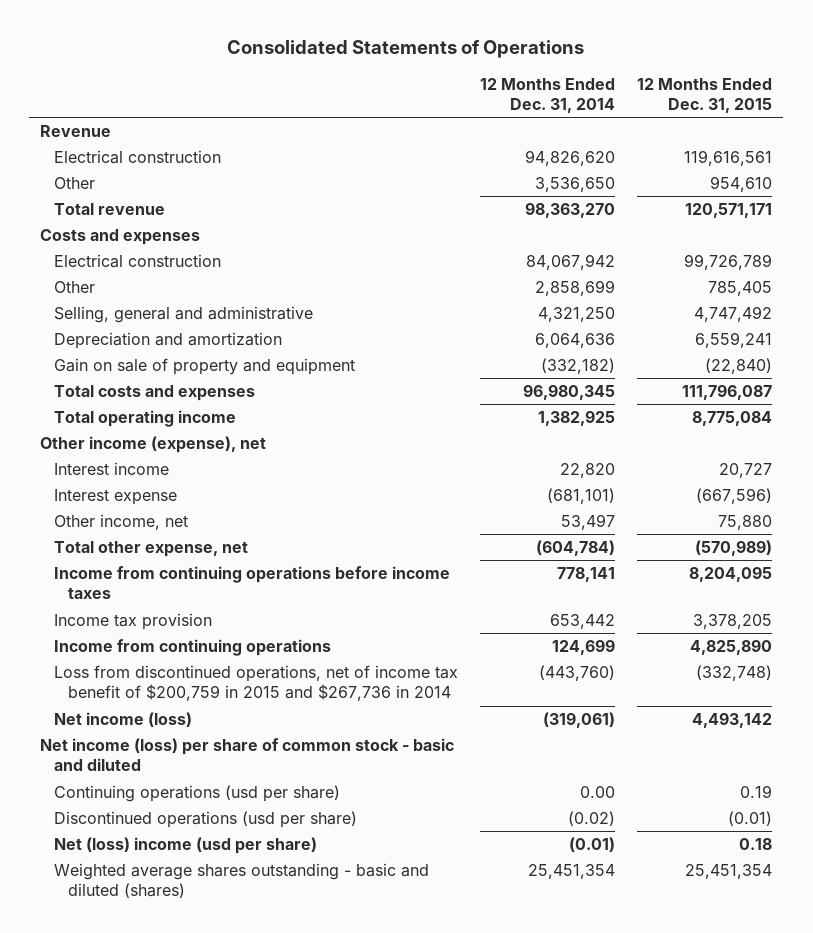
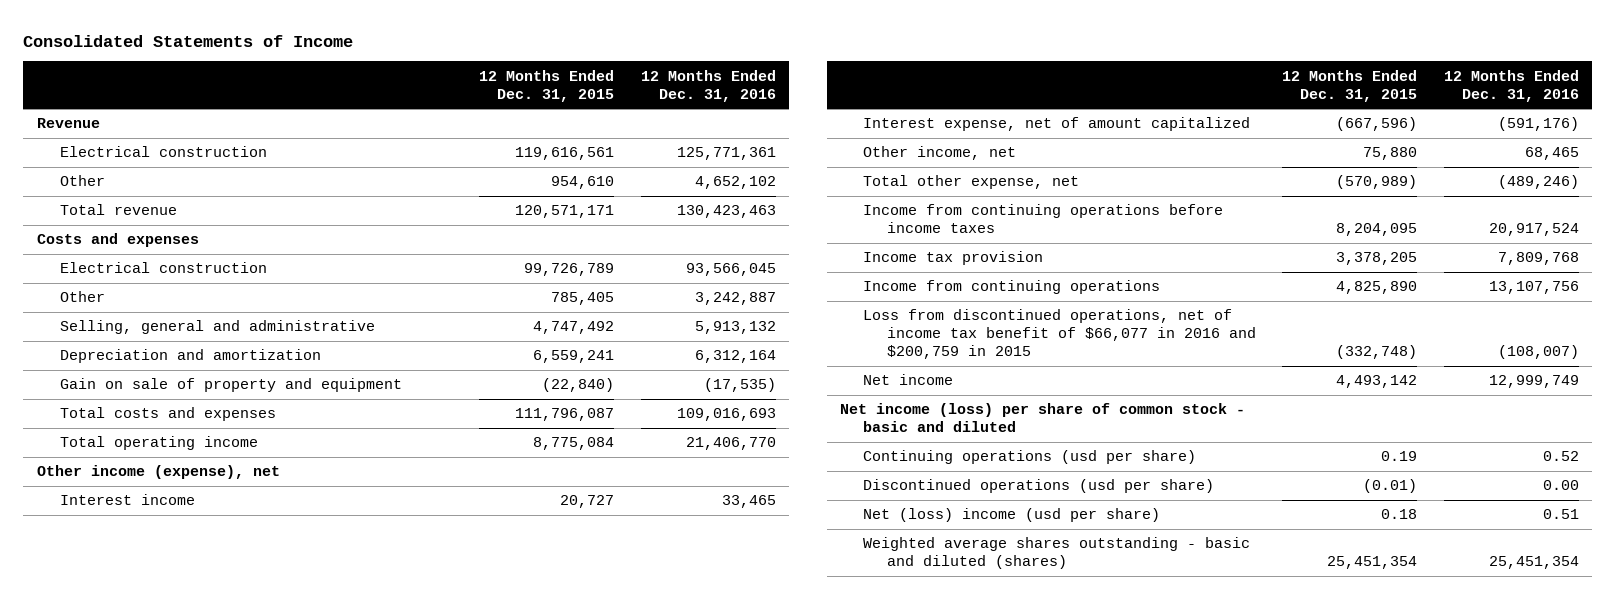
- Consolidated Statements of Operations
+ Consolidated Statements of Income
- | 12 Months Ended Dec. 31, 2014 | 12 Months Ended Dec. 31, 2015
+ | 12 Months Ended Dec. 31, 2015 | 12 Months Ended Dec. 31, 2016
- Interest expense | (681,101) | (667,596)
+ Interest expense, net of amount capitalized | (667,596) | (591,176)
- Loss from discontinued operations, net of income tax benefit of $200,759 in 2015 and $267,736 in 2014 | (443,760) | (332,748)
- Net income (loss) | (319,061) | 4,493,142
+ Loss from discontinued operations, net of income tax benefit of $66,077 in 2016 and $200,759 in 2015 | (332,748) | (108,007)
+ Net income | 4,493,142 | 12,999,749

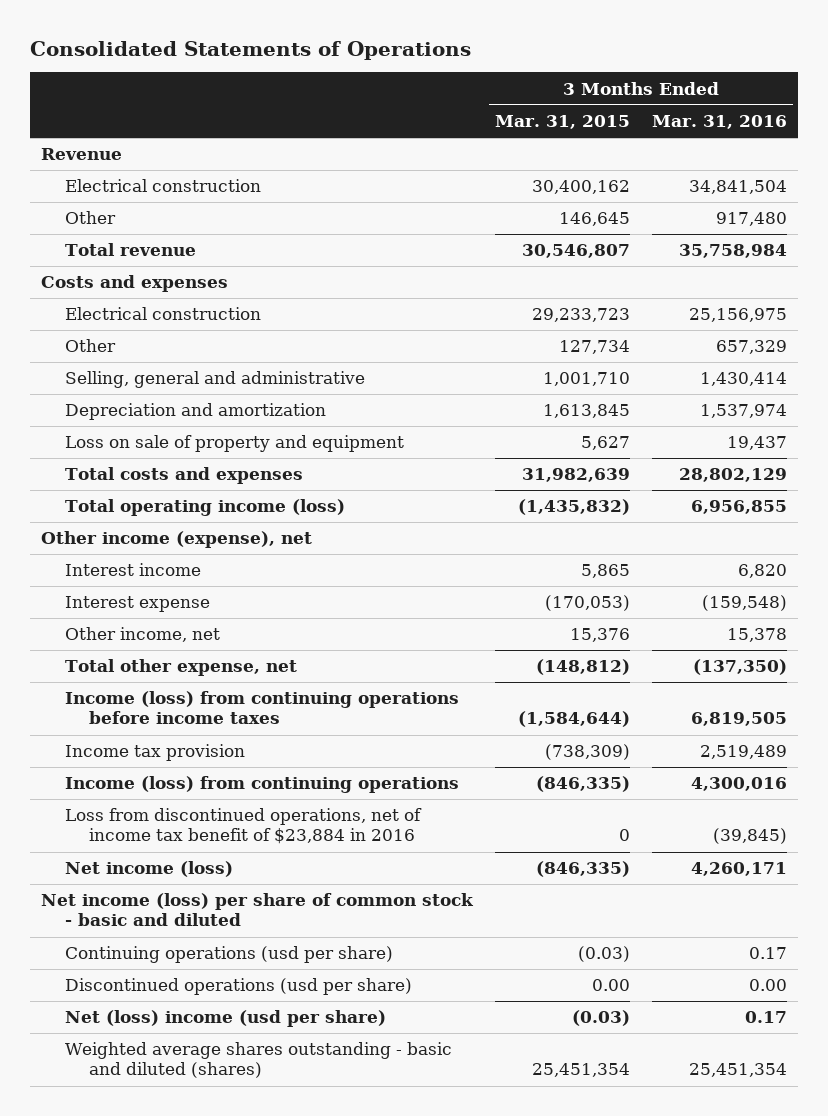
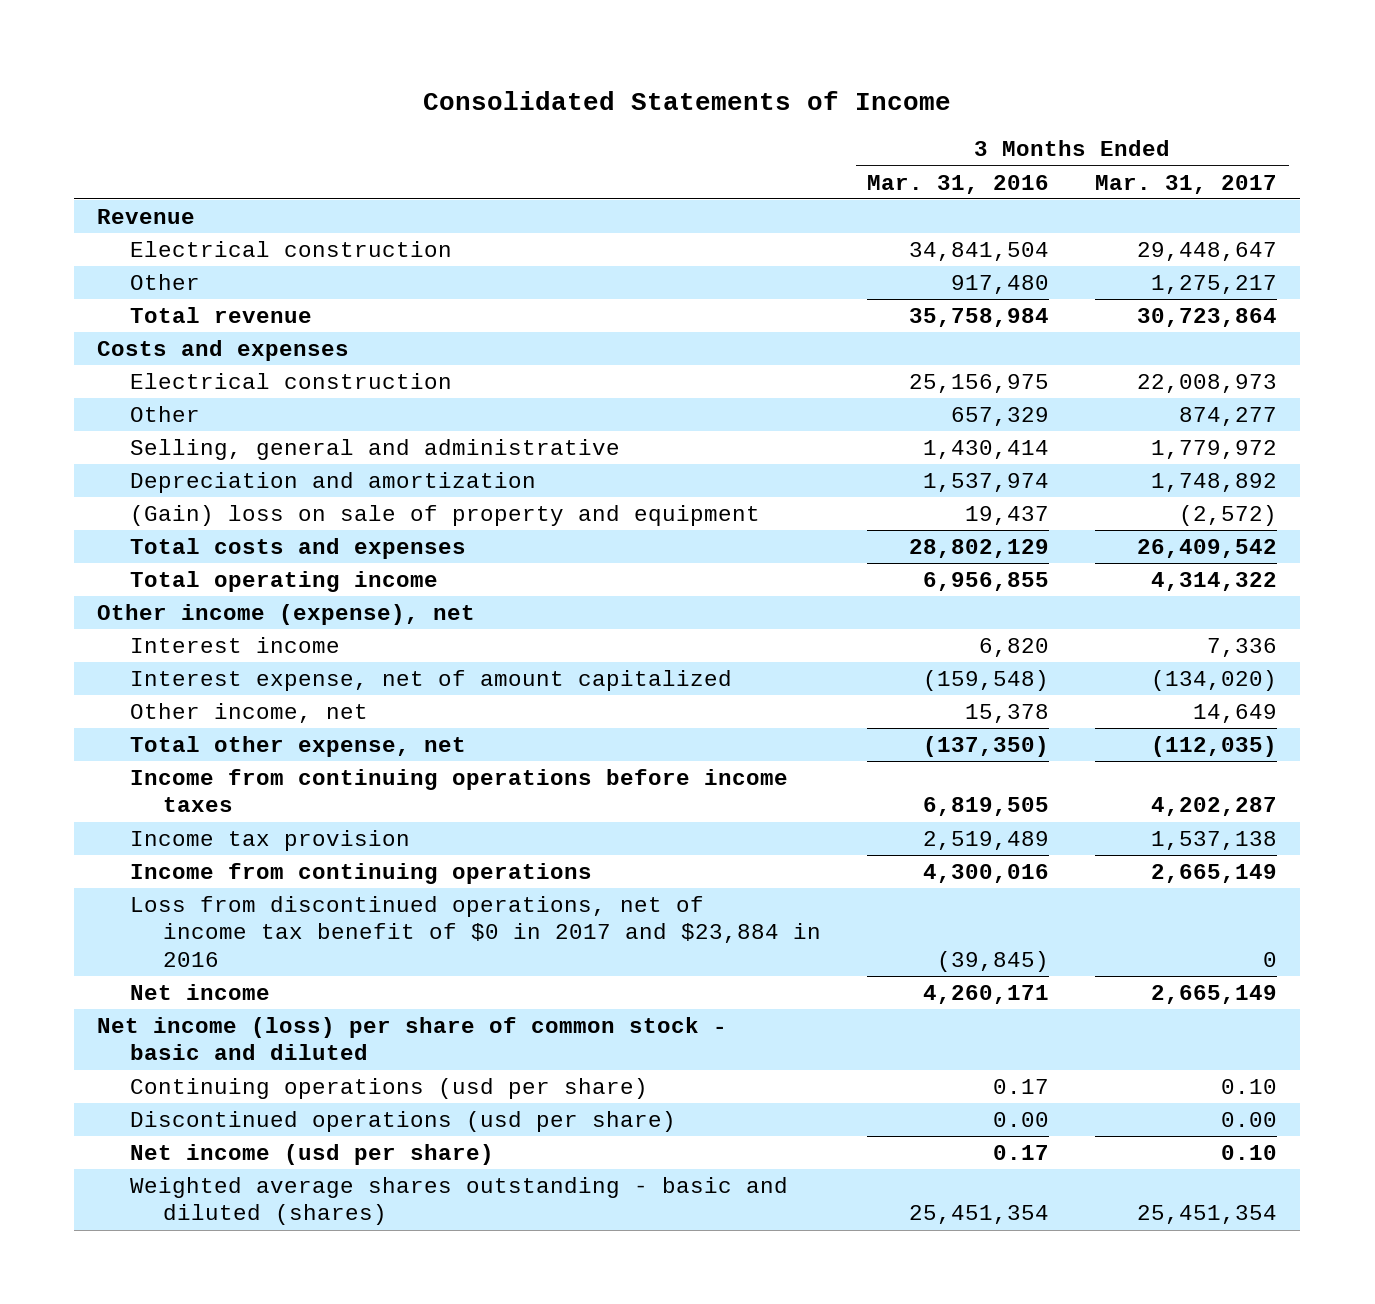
- Consolidated Statements of Operations
+ Consolidated Statements of Income
- | 3 Months Ended Mar. 31, 2015 | 3 Months Ended Mar. 31, 2016
+ | 3 Months Ended Mar. 31, 2016 | 3 Months Ended Mar. 31, 2017
- Loss on sale of property and equipment | 5,627 | 19,437
+ (Gain) loss on sale of property and equipment | 19,437 | (2,572)
- Total operating income (loss) | (1,435,832) | 6,956,855
+ Total operating income | 6,956,855 | 4,314,322
- Interest expense | (170,053) | (159,548)
+ Interest expense, net of amount capitalized | (159,548) | (134,020)
- Income (loss) from continuing operations before income taxes | (1,584,644) | 6,819,505
+ Income from continuing operations before income taxes | 6,819,505 | 4,202,287
- Income (loss) from continuing operations | (846,335) | 4,300,016
- Loss from discontinued operations, net of income tax benefit of $23,884 in 2016 | 0 | (39,845)
- Net income (loss) | (846,335) | 4,260,171
+ Income from continuing operations | 4,300,016 | 2,665,149
+ Loss from discontinued operations, net of income tax benefit of $0 in 2017 and $23,884 in 2016 | (39,845) | 0
+ Net income | 4,260,171 | 2,665,149
- Net (loss) income (usd per share) | (0.03) | 0.17
+ Net income (usd per share) | 0.17 | 0.10

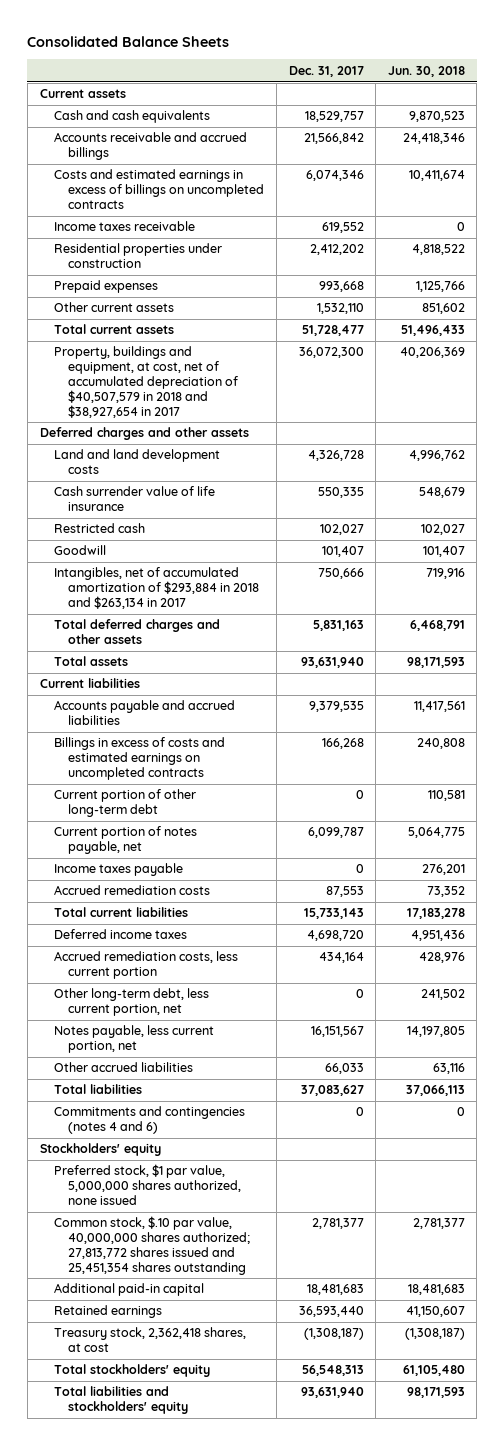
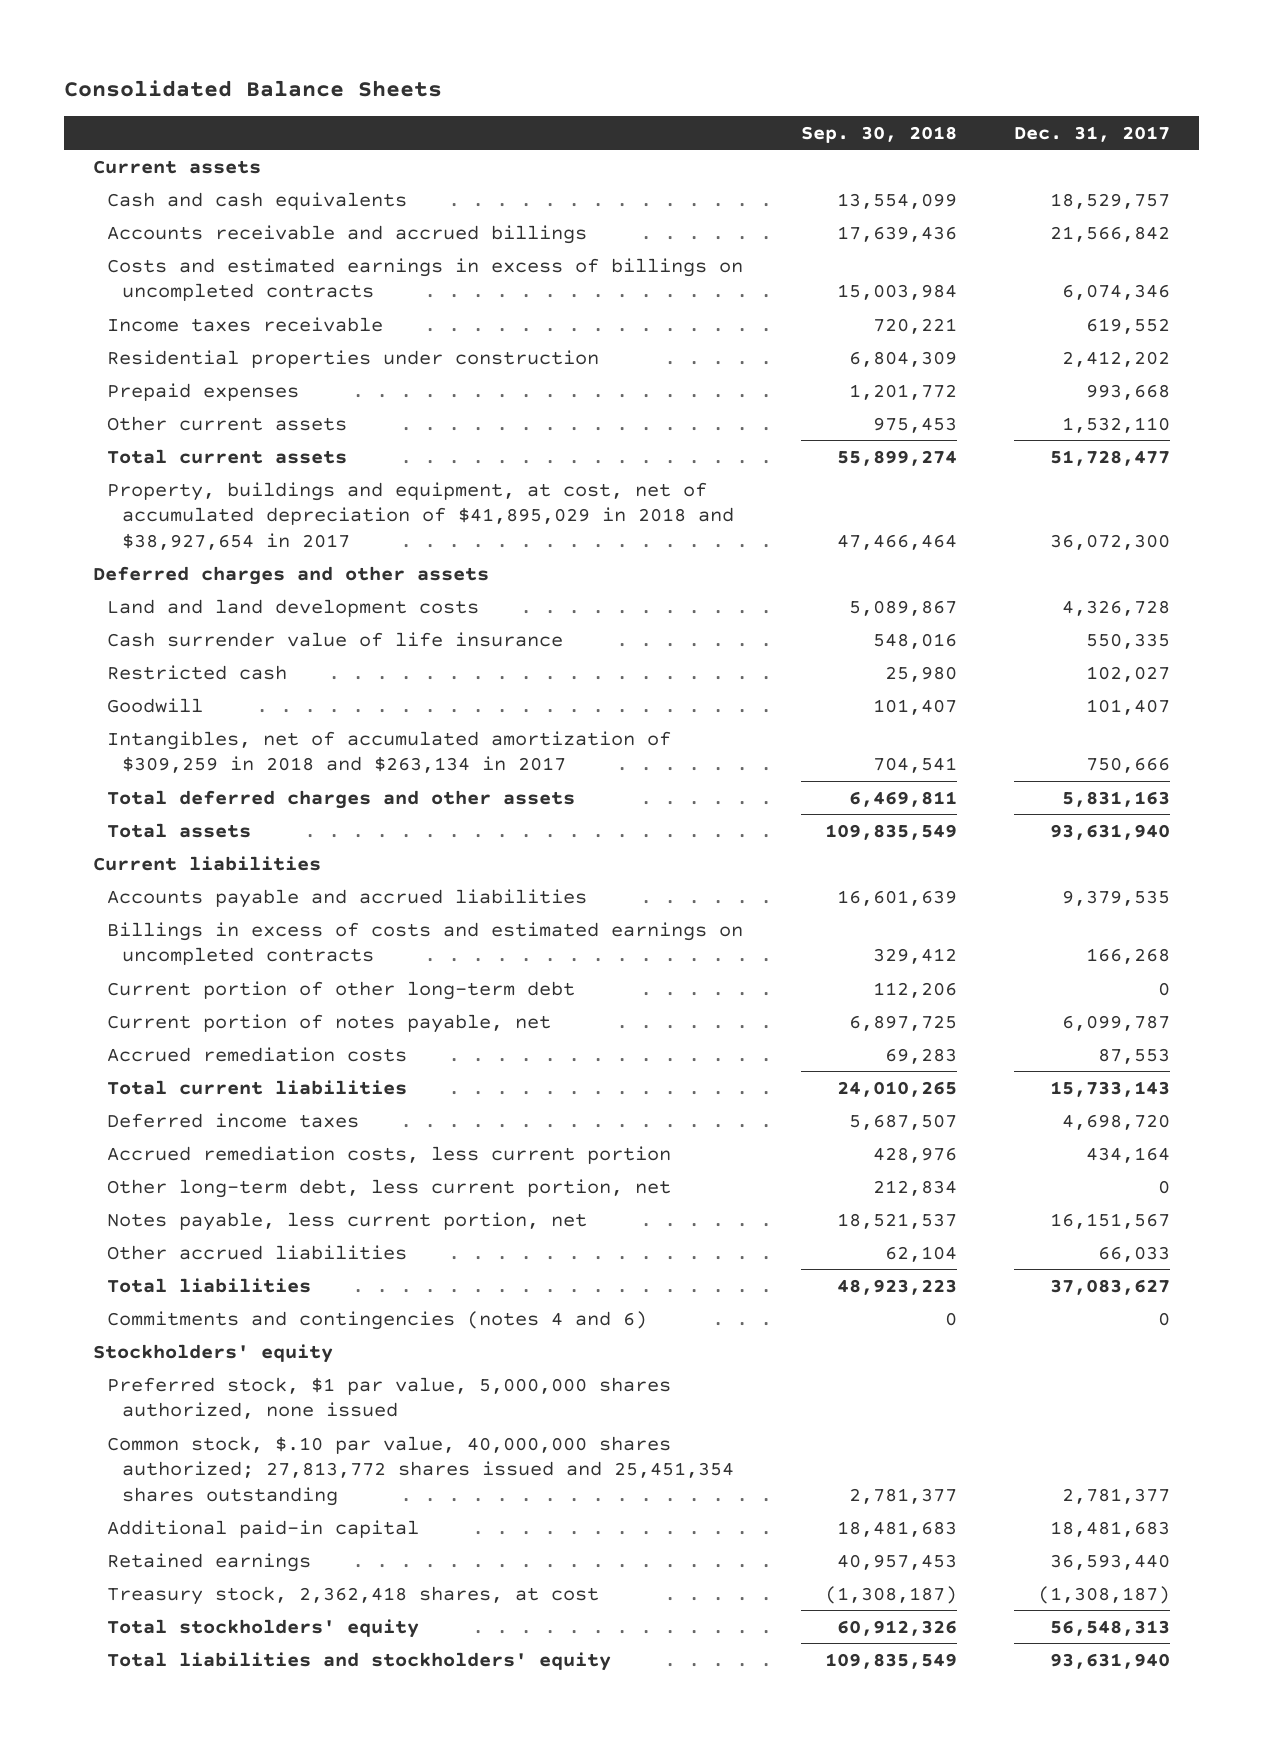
- | Dec. 31, 2017 | Jun. 30, 2018
+ | Sep. 30, 2018 | Dec. 31, 2017
- Property, buildings and equipment, at cost, net of accumulated depreciation of $40,507,579 in 2018 and $38,927,654 in 2017 | 36,072,300 | 40,206,369
+ Property, buildings and equipment, at cost, net of accumulated depreciation of $41,895,029 in 2018 and $38,927,654 in 2017 | 47,466,464 | 36,072,300
- Intangibles, net of accumulated amortization of $293,884 in 2018 and $263,134 in 2017 | 750,666 | 719,916
+ Intangibles, net of accumulated amortization of $309,259 in 2018 and $263,134 in 2017 | 704,541 | 750,666
- Income taxes payable | 0 | 276,201

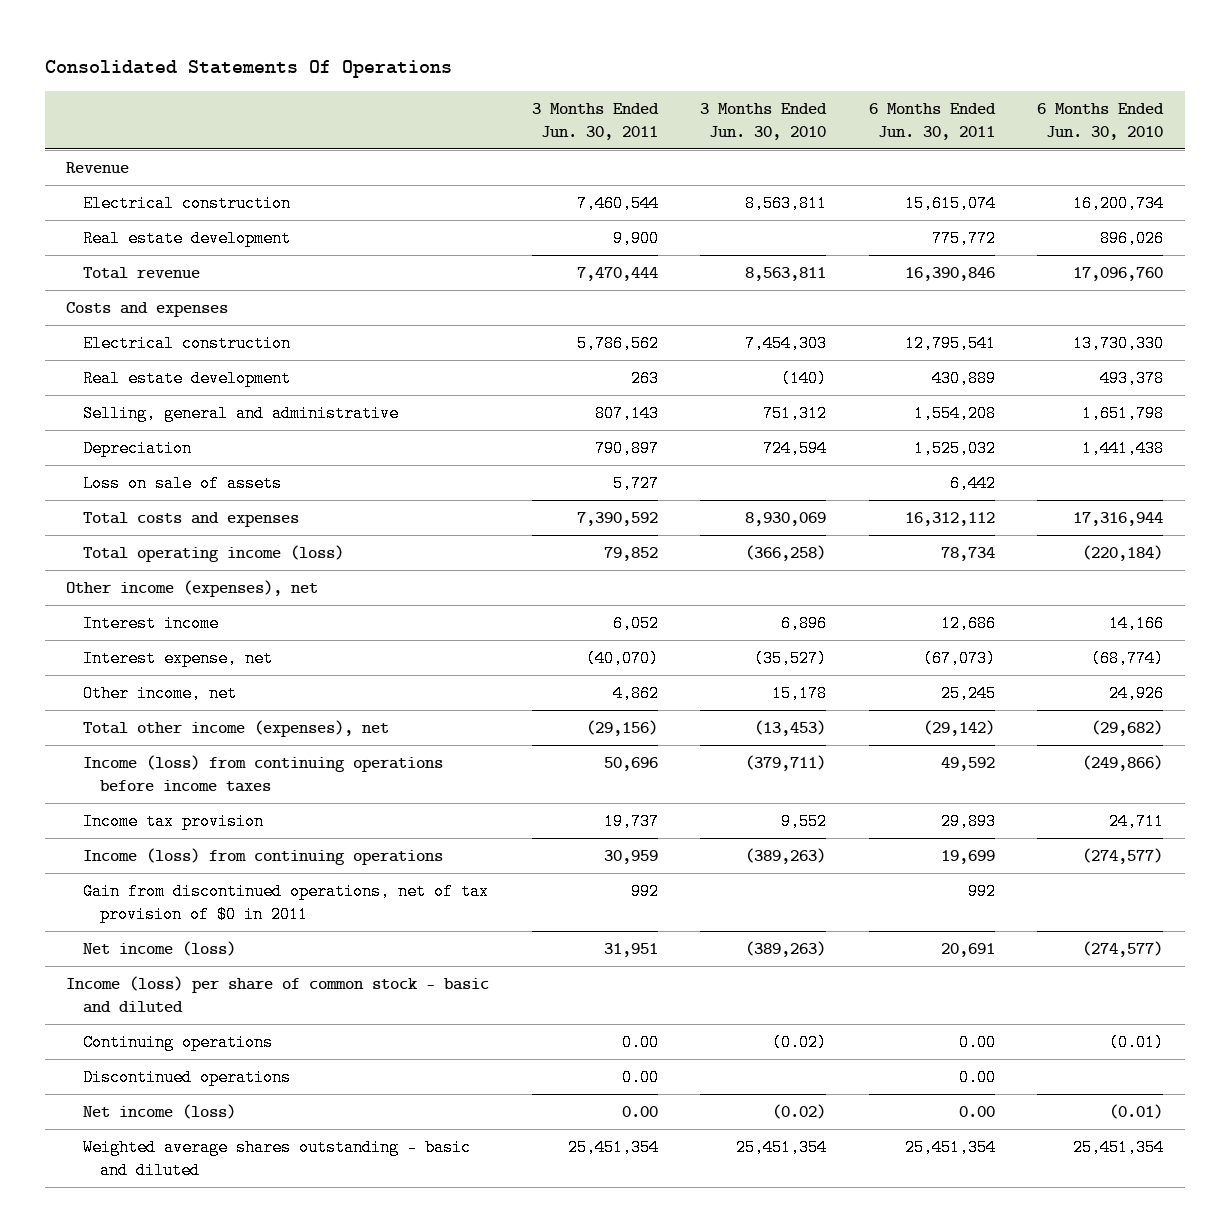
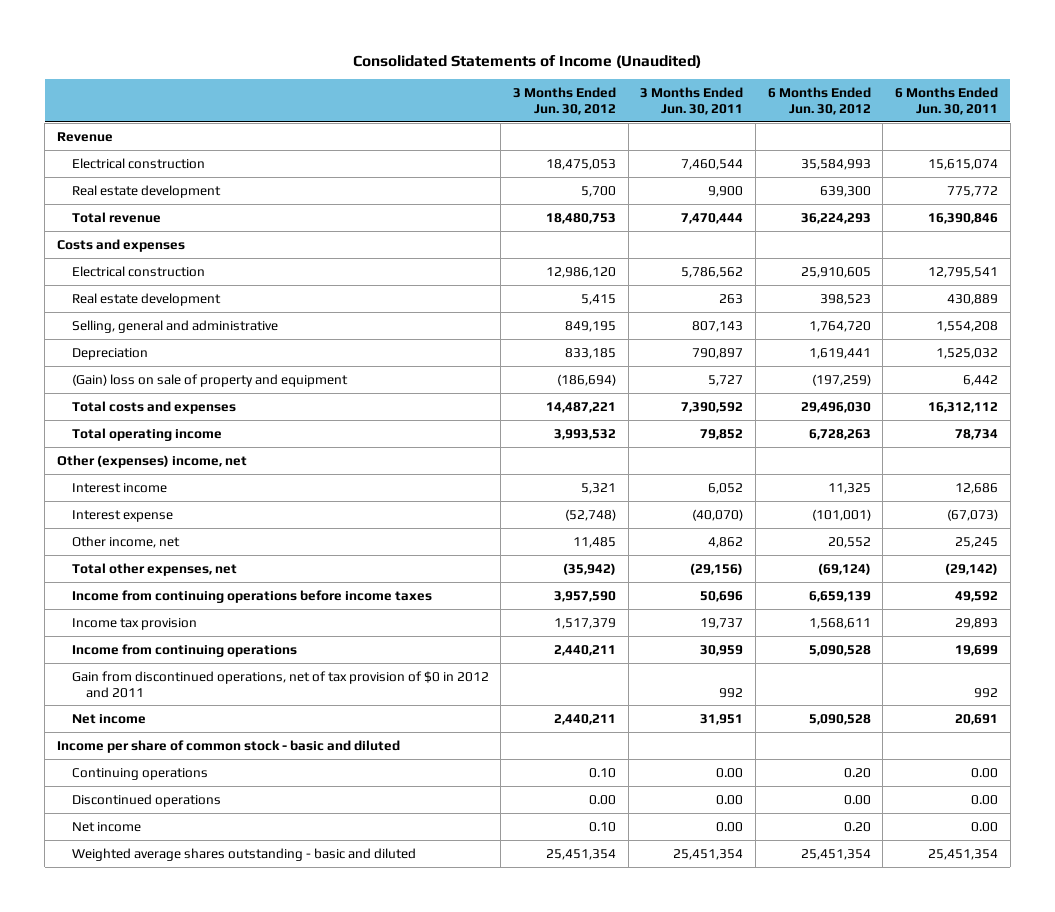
- Consolidated Statements Of Operations
+ Consolidated Statements of Income (Unaudited)
- | 3 Months Ended Jun. 30, 2011 | 3 Months Ended Jun. 30, 2010 | 6 Months Ended Jun. 30, 2011 | 6 Months Ended Jun. 30, 2010
+ | 3 Months Ended Jun. 30, 2012 | 3 Months Ended Jun. 30, 2011 | 6 Months Ended Jun. 30, 2012 | 6 Months Ended Jun. 30, 2011
- Loss on sale of assets | 5,727 | | 6,442 |
+ (Gain) loss on sale of property and equipment | (186,694) | 5,727 | (197,259) | 6,442
- Total operating income (loss) | 79,852 | (366,258) | 78,734 | (220,184)
- Other income (expenses), net
+ Total operating income | 3,993,532 | 79,852 | 6,728,263 | 78,734
+ Other (expenses) income, net
- Interest expense, net | (40,070) | (35,527) | (67,073) | (68,774)
+ Interest expense | (52,748) | (40,070) | (101,001) | (67,073)
- Total other income (expenses), net | (29,156) | (13,453) | (29,142) | (29,682)
- Income (loss) from continuing operations before income taxes | 50,696 | (379,711) | 49,592 | (249,866)
+ Total other expenses, net | (35,942) | (29,156) | (69,124) | (29,142)
+ Income from continuing operations before income taxes | 3,957,590 | 50,696 | 6,659,139 | 49,592
- Income (loss) from continuing operations | 30,959 | (389,263) | 19,699 | (274,577)
- Gain from discontinued operations, net of tax provision of $0 in 2011 | 992 | | 992 |
- Net income (loss) | 31,951 | (389,263) | 20,691 | (274,577)
- Income (loss) per share of common stock - basic and diluted
+ Income from continuing operations | 2,440,211 | 30,959 | 5,090,528 | 19,699
+ Gain from discontinued operations, net of tax provision of $0 in 2012 and 2011 | | 992 | | 992
+ Net income | 2,440,211 | 31,951 | 5,090,528 | 20,691
+ Income per share of common stock - basic and diluted
- Net income (loss) | 0.00 | (0.02) | 0.00 | (0.01)
+ Net income | 0.10 | 0.00 | 0.20 | 0.00

